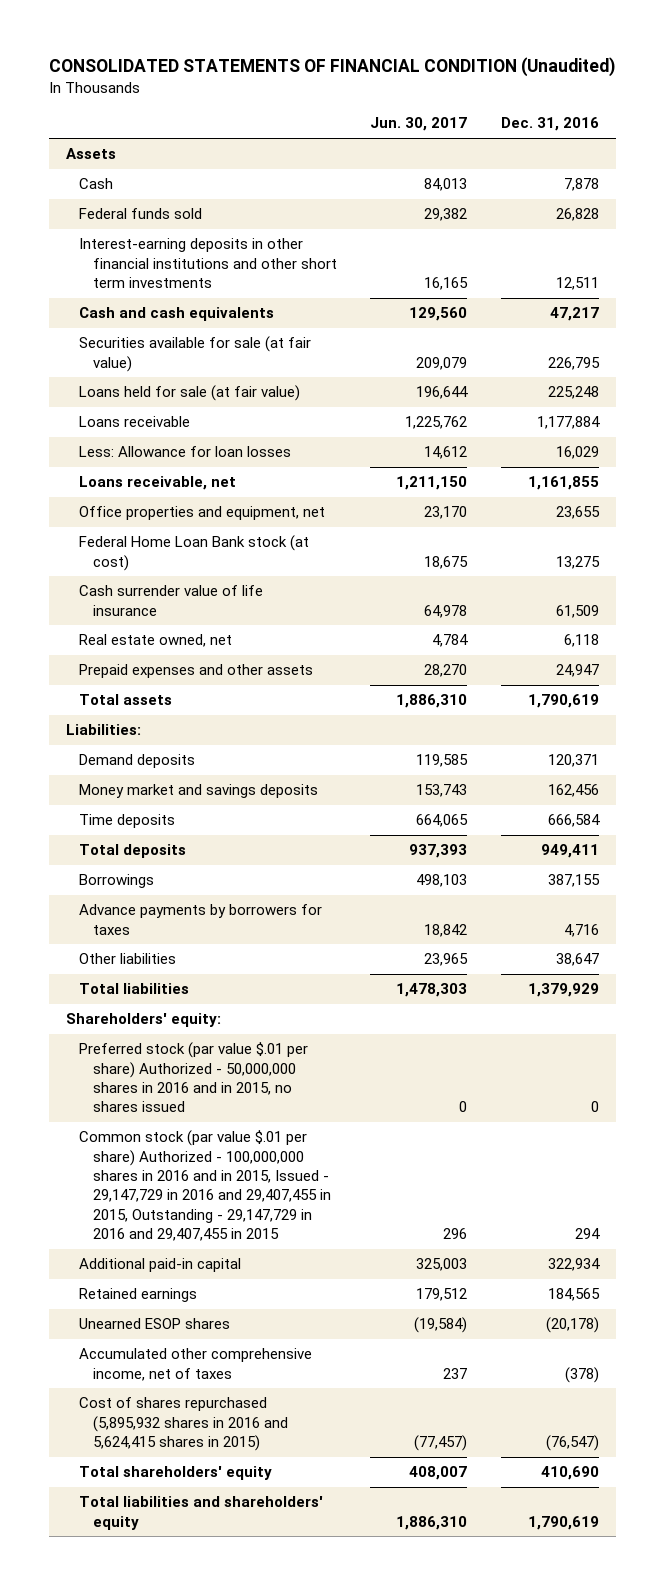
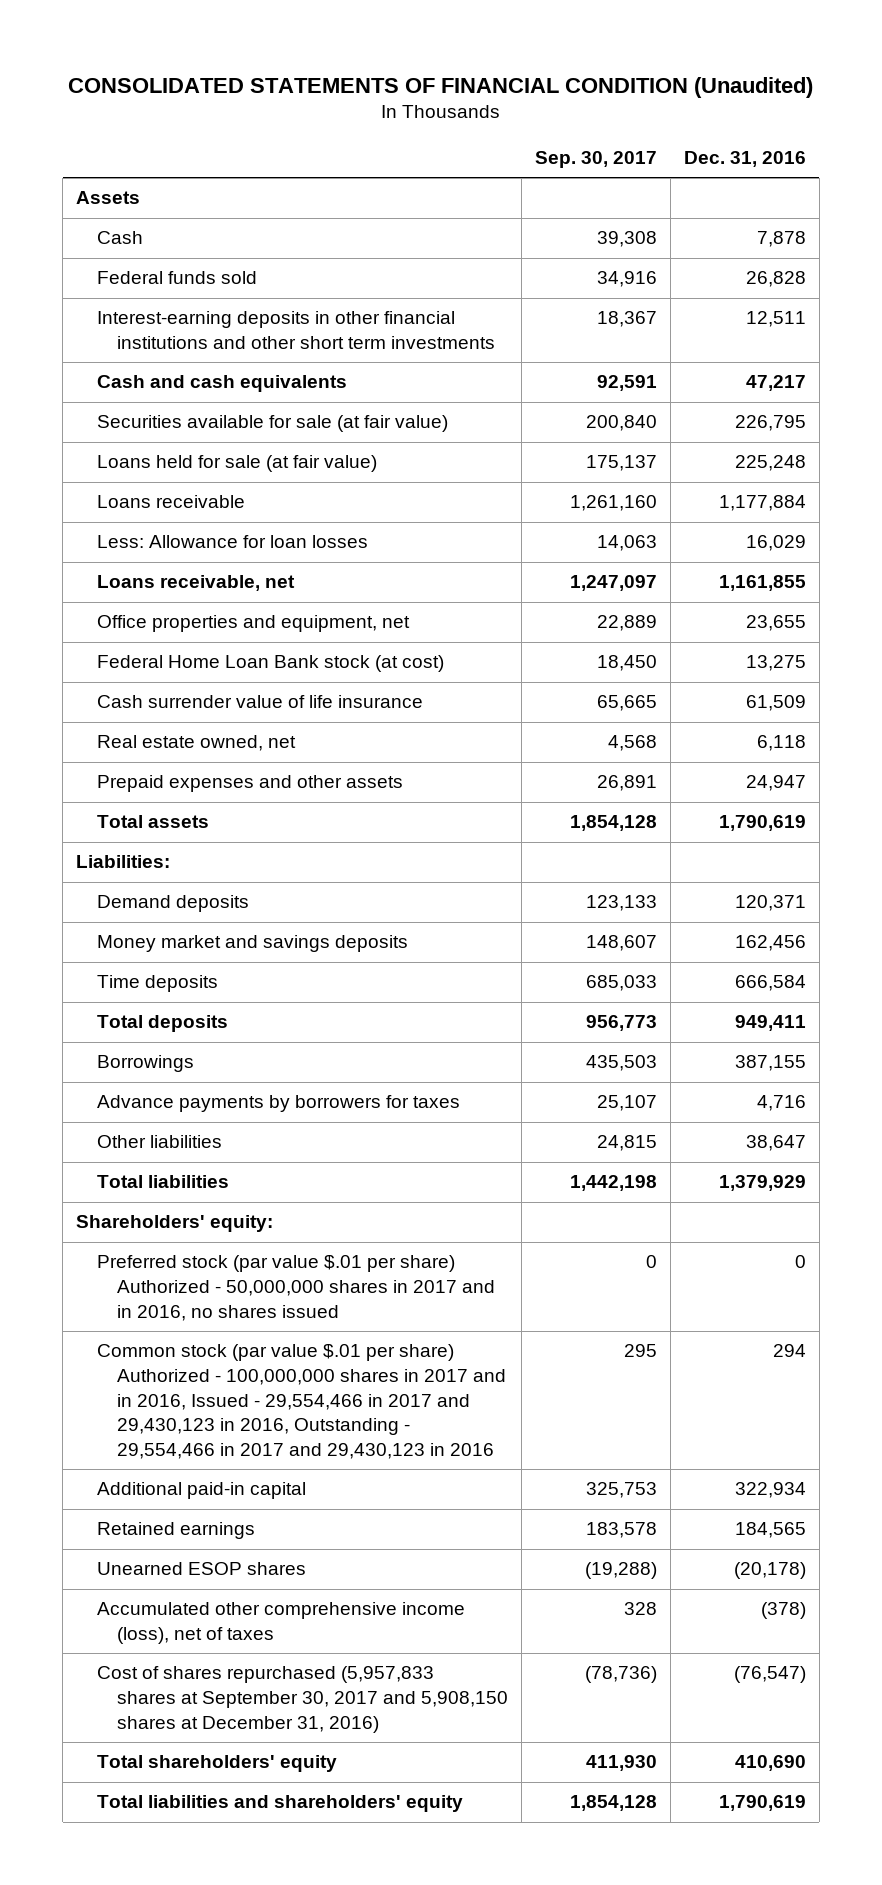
- | Jun. 30, 2017 | Dec. 31, 2016
+ | Sep. 30, 2017 | Dec. 31, 2016
- Preferred stock (par value $.01 per share) Authorized - 50,000,000 shares in 2016 and in 2015, no shares issued | 0 | 0
- Common stock (par value $.01 per share) Authorized - 100,000,000 shares in 2016 and in 2015, Issued - 29,147,729 in 2016 and 29,407,455 in 2015, Outstanding - 29,147,729 in 2016 and 29,407,455 in 2015 | 296 | 294
+ Preferred stock (par value $.01 per share) Authorized - 50,000,000 shares in 2017 and in 2016, no shares issued | 0 | 0
+ Common stock (par value $.01 per share) Authorized - 100,000,000 shares in 2017 and in 2016, Issued - 29,554,466 in 2017 and 29,430,123 in 2016, Outstanding - 29,554,466 in 2017 and 29,430,123 in 2016 | 295 | 294
- Accumulated other comprehensive income, net of taxes | 237 | (378)
- Cost of shares repurchased (5,895,932 shares in 2016 and 5,624,415 shares in 2015) | (77,457) | (76,547)
+ Accumulated other comprehensive income (loss), net of taxes | 328 | (378)
+ Cost of shares repurchased (5,957,833 shares at September 30, 2017 and 5,908,150 shares at December 31, 2016) | (78,736) | (76,547)

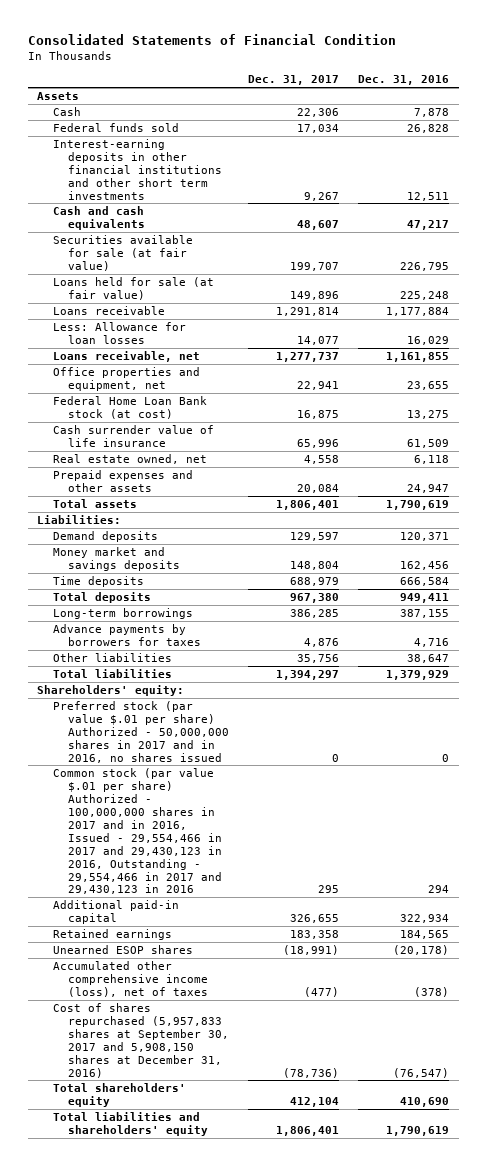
- CONSOLIDATED STATEMENTS OF FINANCIAL CONDITION (Unaudited)
+ Consolidated Statements of Financial Condition
- | Sep. 30, 2017 | Dec. 31, 2016
+ | Dec. 31, 2017 | Dec. 31, 2016
- Borrowings | 435,503 | 387,155
+ Long-term borrowings | 386,285 | 387,155

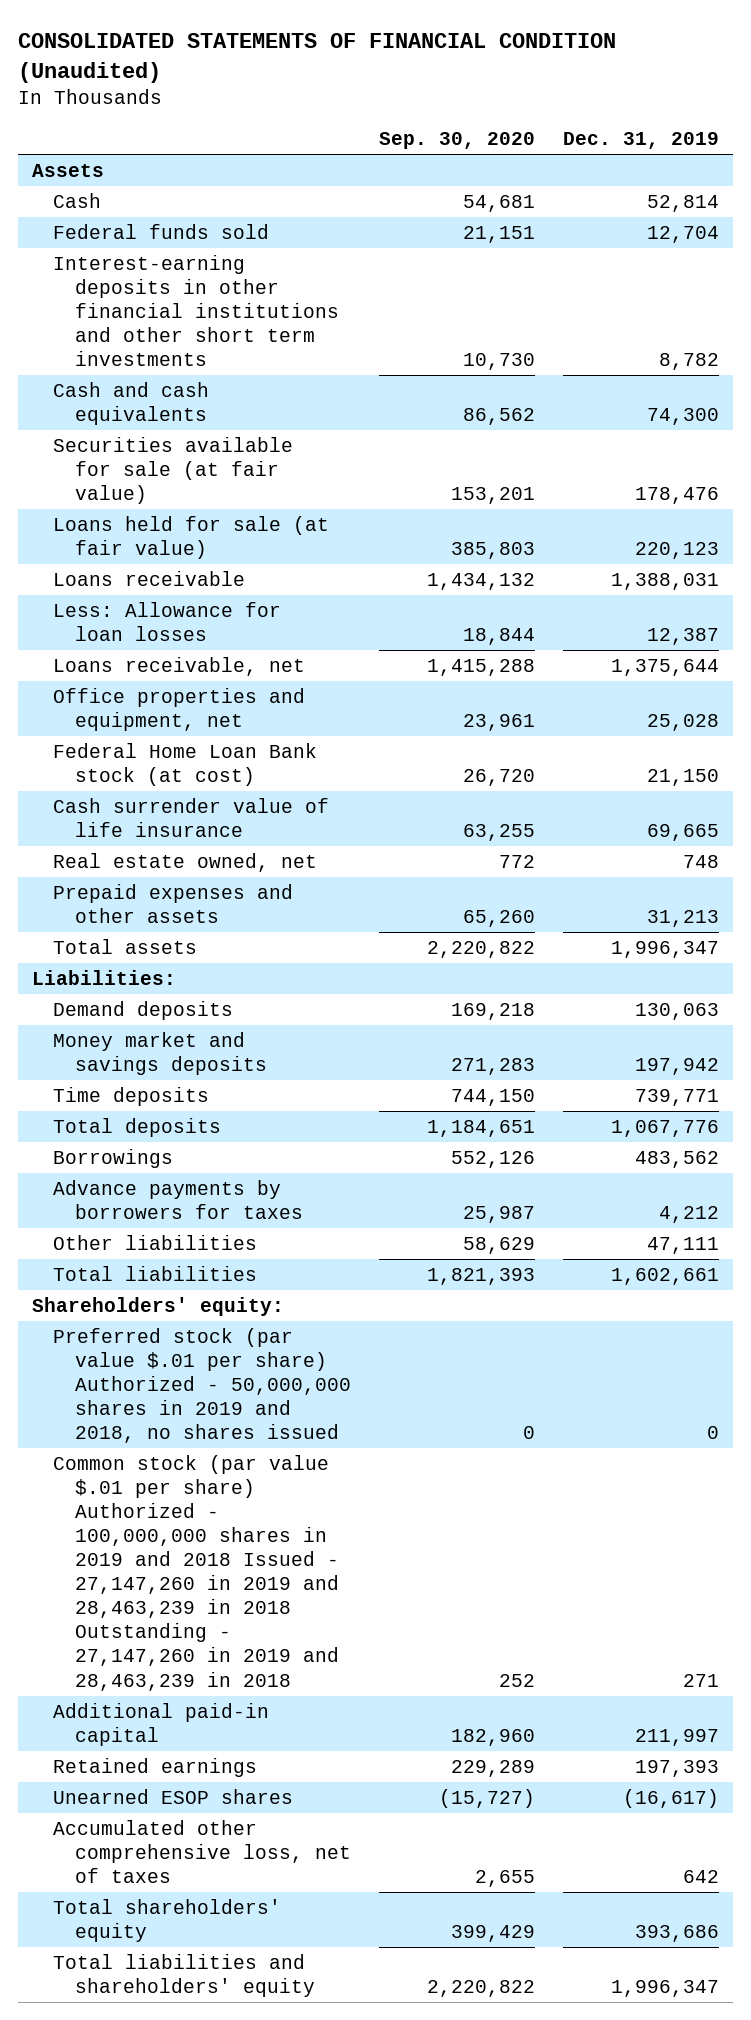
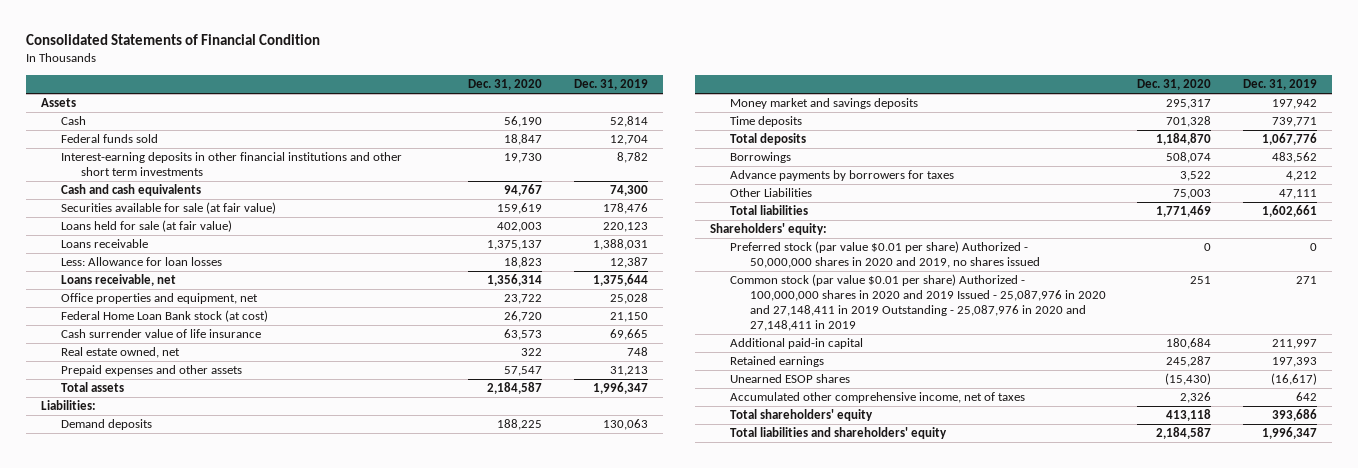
- CONSOLIDATED STATEMENTS OF FINANCIAL CONDITION (Unaudited)
+ Consolidated Statements of Financial Condition
- | Sep. 30, 2020 | Dec. 31, 2019
+ | Dec. 31, 2020 | Dec. 31, 2019
- Other liabilities | 58,629 | 47,111
+ Other Liabilities | 75,003 | 47,111
- Preferred stock (par value $.01 per share) Authorized - 50,000,000 shares in 2019 and 2018, no shares issued | 0 | 0
- Common stock (par value $.01 per share) Authorized - 100,000,000 shares in 2019 and 2018 Issued - 27,147,260 in 2019 and 28,463,239 in 2018 Outstanding - 27,147,260 in 2019 and 28,463,239 in 2018 | 252 | 271
+ Preferred stock (par value $0.01 per share) Authorized - 50,000,000 shares in 2020 and 2019, no shares issued | 0 | 0
+ Common stock (par value $0.01 per share) Authorized - 100,000,000 shares in 2020 and 2019 Issued - 25,087,976 in 2020 and 27,148,411 in 2019 Outstanding - 25,087,976 in 2020 and 27,148,411 in 2019 | 251 | 271
- Accumulated other comprehensive loss, net of taxes | 2,655 | 642
+ Accumulated other comprehensive income, net of taxes | 2,326 | 642

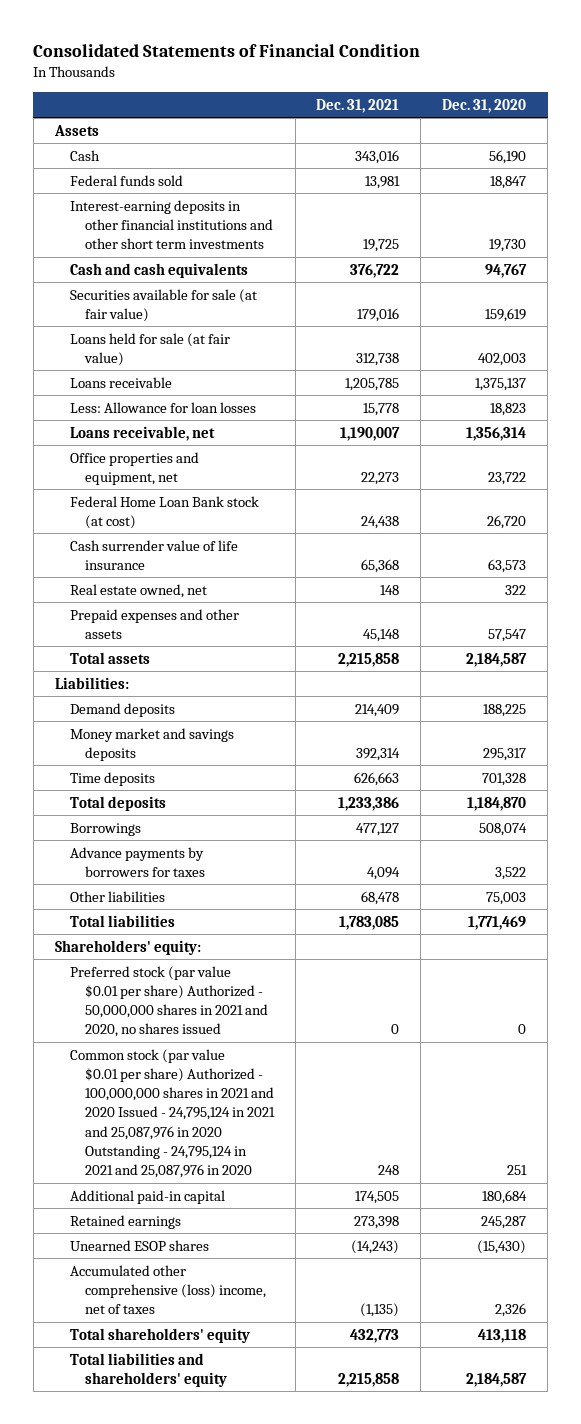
- | Dec. 31, 2020 | Dec. 31, 2019
+ | Dec. 31, 2021 | Dec. 31, 2020
- Other Liabilities | 75,003 | 47,111
+ Other liabilities | 68,478 | 75,003
- Preferred stock (par value $0.01 per share) Authorized - 50,000,000 shares in 2020 and 2019, no shares issued | 0 | 0
- Common stock (par value $0.01 per share) Authorized - 100,000,000 shares in 2020 and 2019 Issued - 25,087,976 in 2020 and 27,148,411 in 2019 Outstanding - 25,087,976 in 2020 and 27,148,411 in 2019 | 251 | 271
+ Preferred stock (par value $0.01 per share) Authorized - 50,000,000 shares in 2021 and 2020, no shares issued | 0 | 0
+ Common stock (par value $0.01 per share) Authorized - 100,000,000 shares in 2021 and 2020 Issued - 24,795,124 in 2021 and 25,087,976 in 2020 Outstanding - 24,795,124 in 2021 and 25,087,976 in 2020 | 248 | 251
- Accumulated other comprehensive income, net of taxes | 2,326 | 642
+ Accumulated other comprehensive (loss) income, net of taxes | (1,135) | 2,326

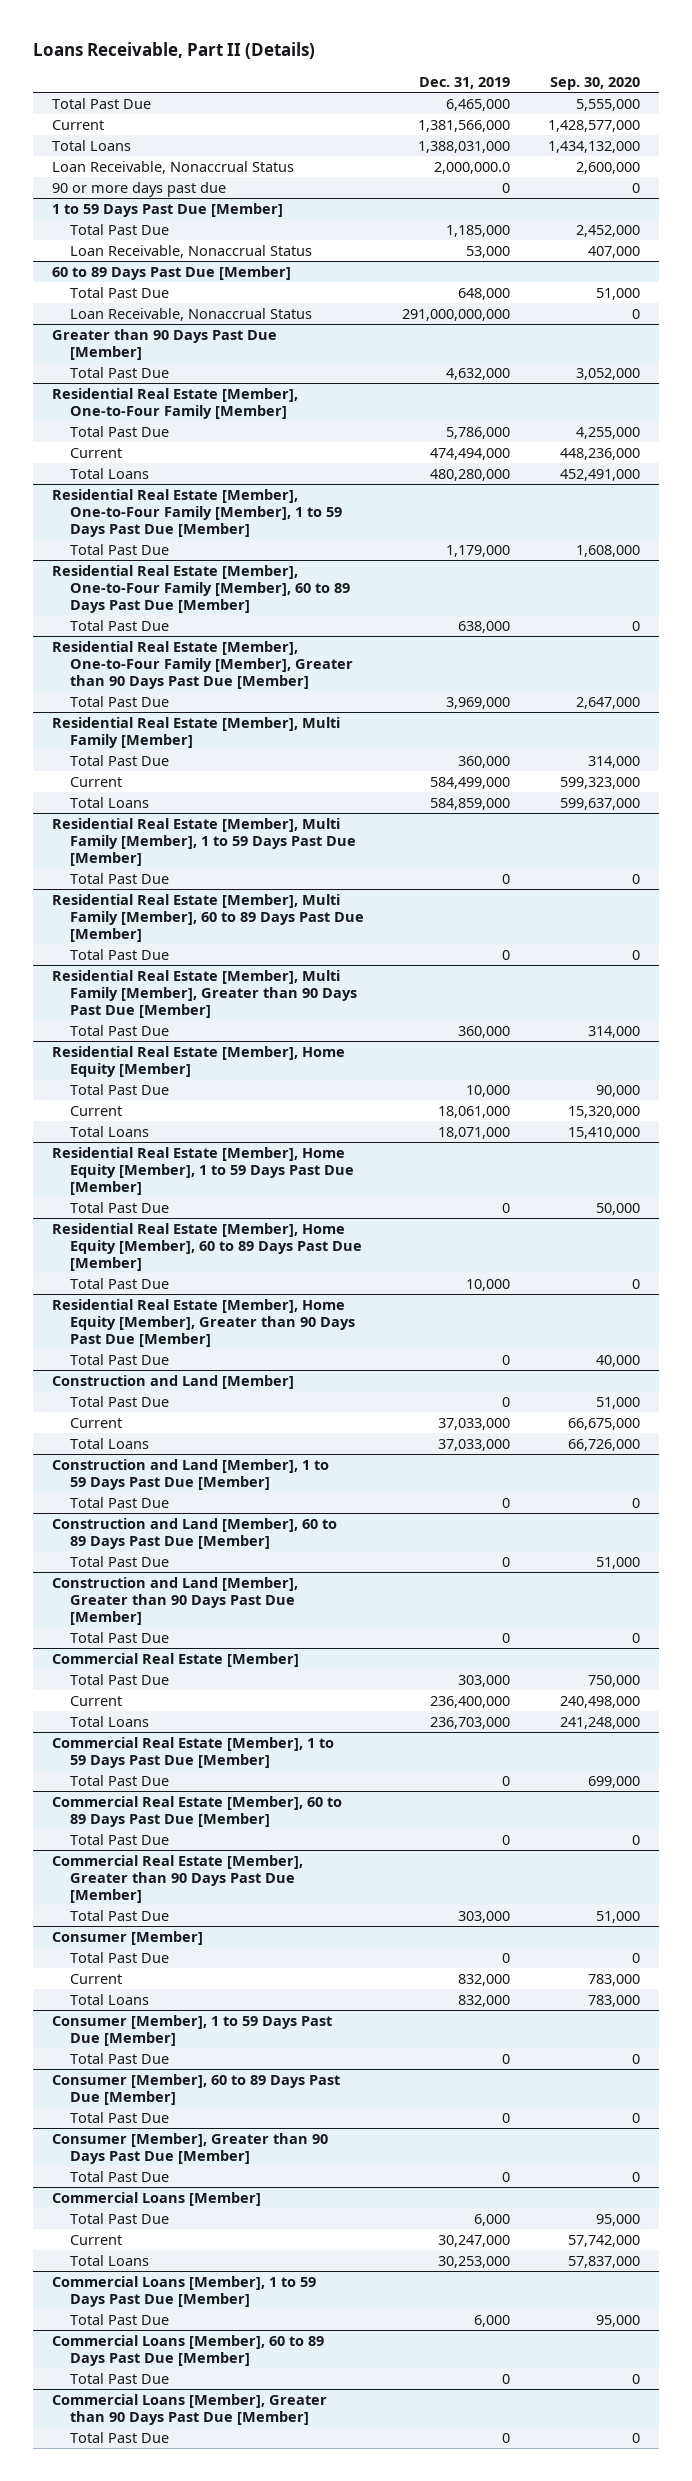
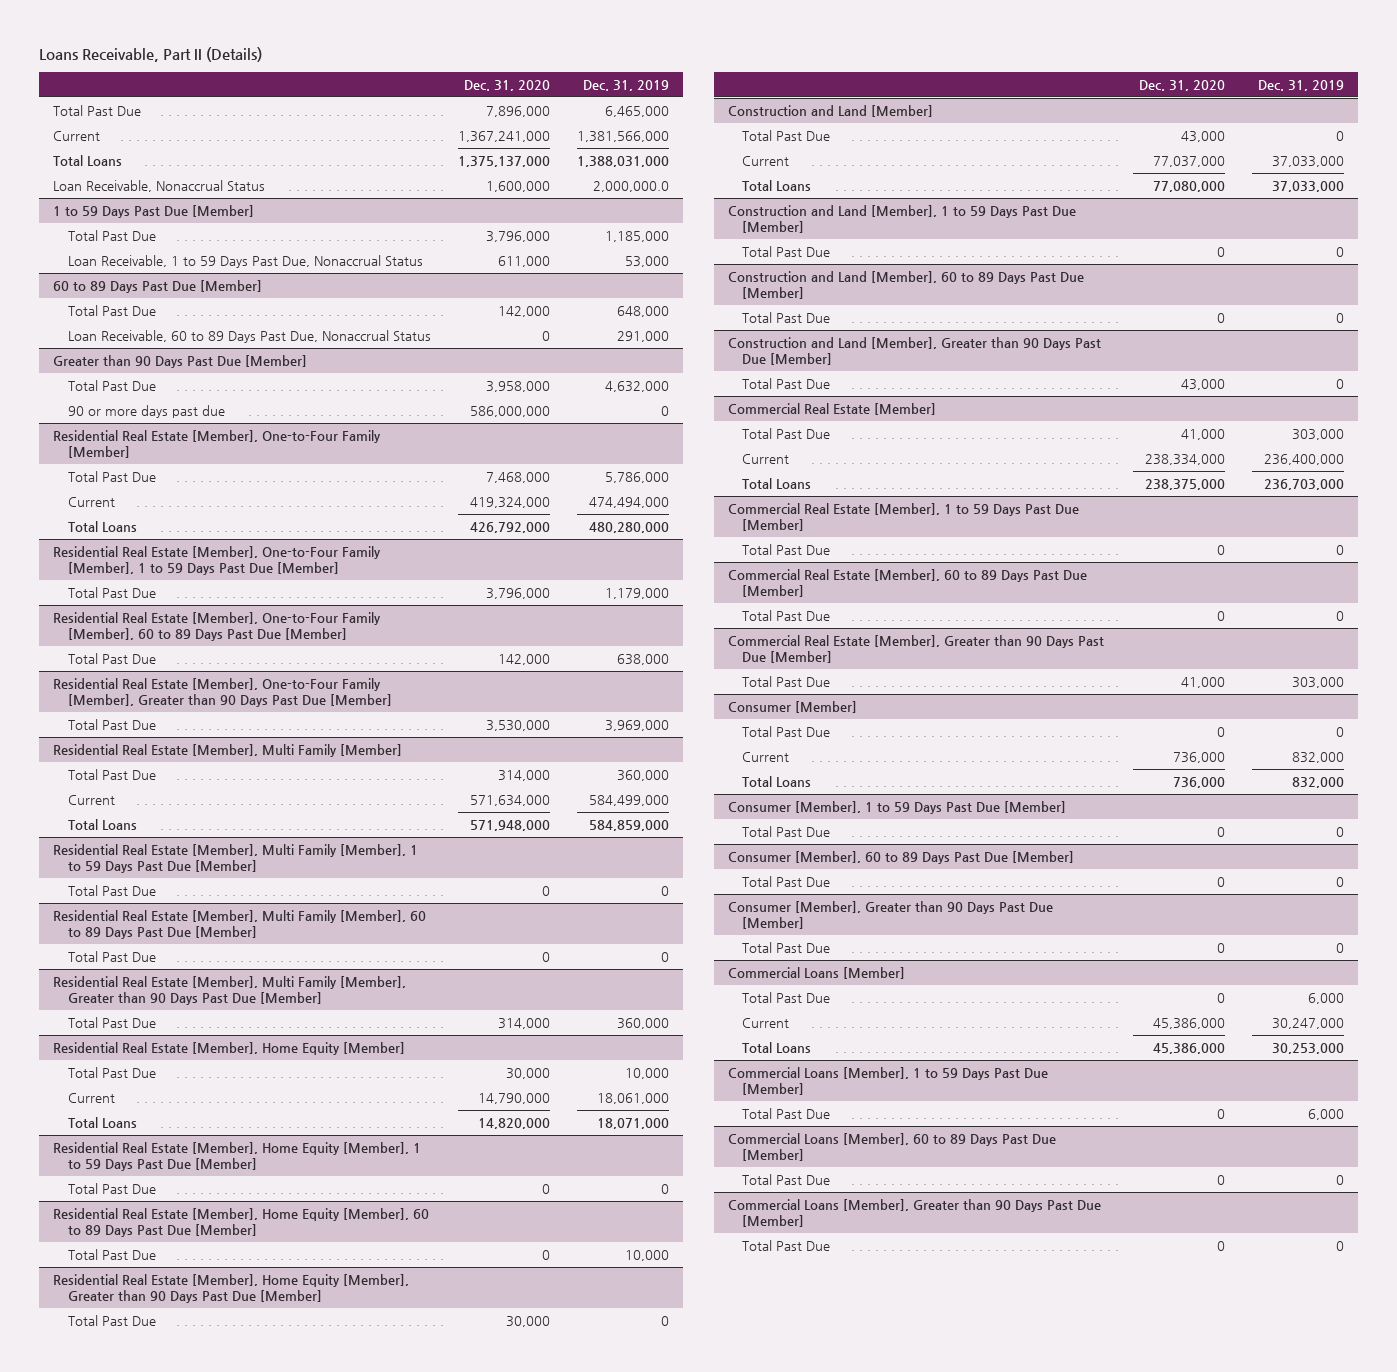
- | Dec. 31, 2019 | Sep. 30, 2020
+ | Dec. 31, 2020 | Dec. 31, 2019
- 90 or more days past due | 0 | 0
@ 1 to 59 Days Past Due [Member]
- Loan Receivable, Nonaccrual Status | 53,000 | 407,000
+ Loan Receivable, 1 to 59 Days Past Due, Nonaccrual Status | 611,000 | 53,000
@ 60 to 89 Days Past Due [Member]
- Loan Receivable, Nonaccrual Status | 291,000,000,000 | 0
+ Loan Receivable, 60 to 89 Days Past Due, Nonaccrual Status | 0 | 291,000
@ Greater than 90 Days Past Due [Member]
+ 90 or more days past due | 586,000,000 | 0

